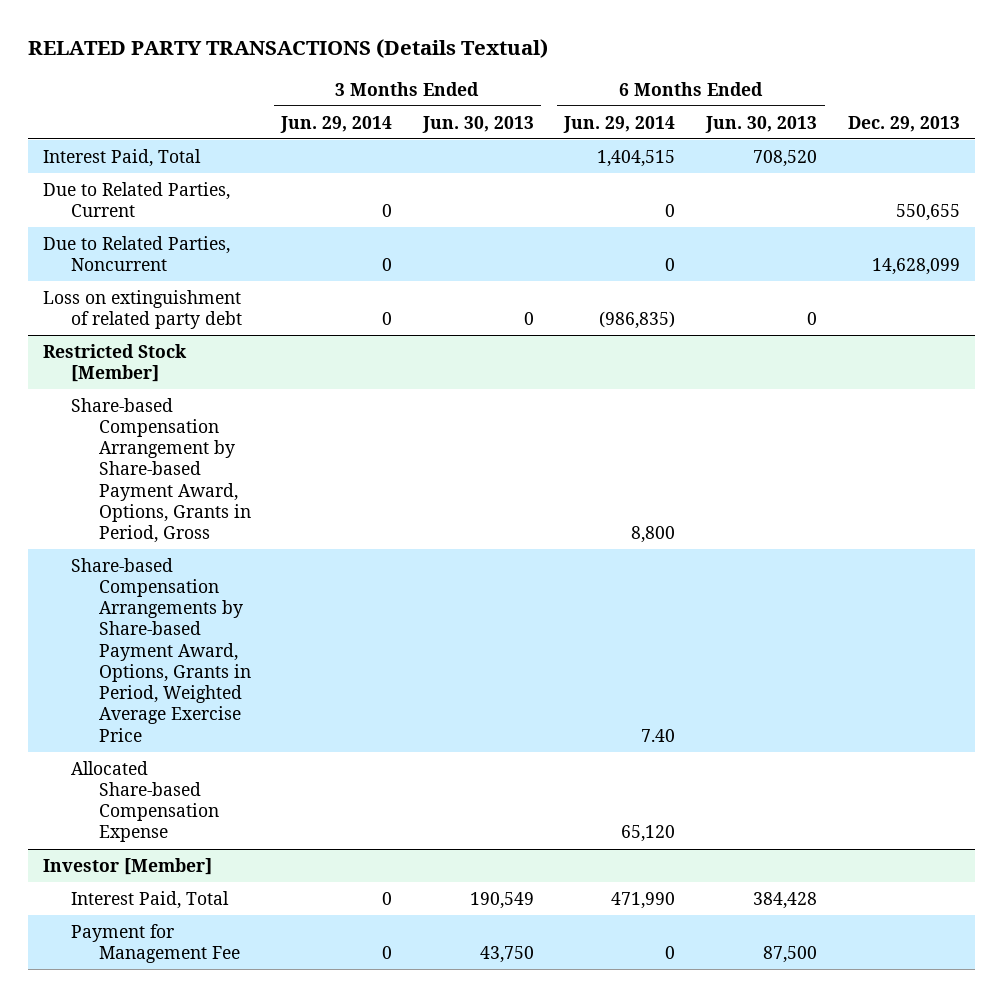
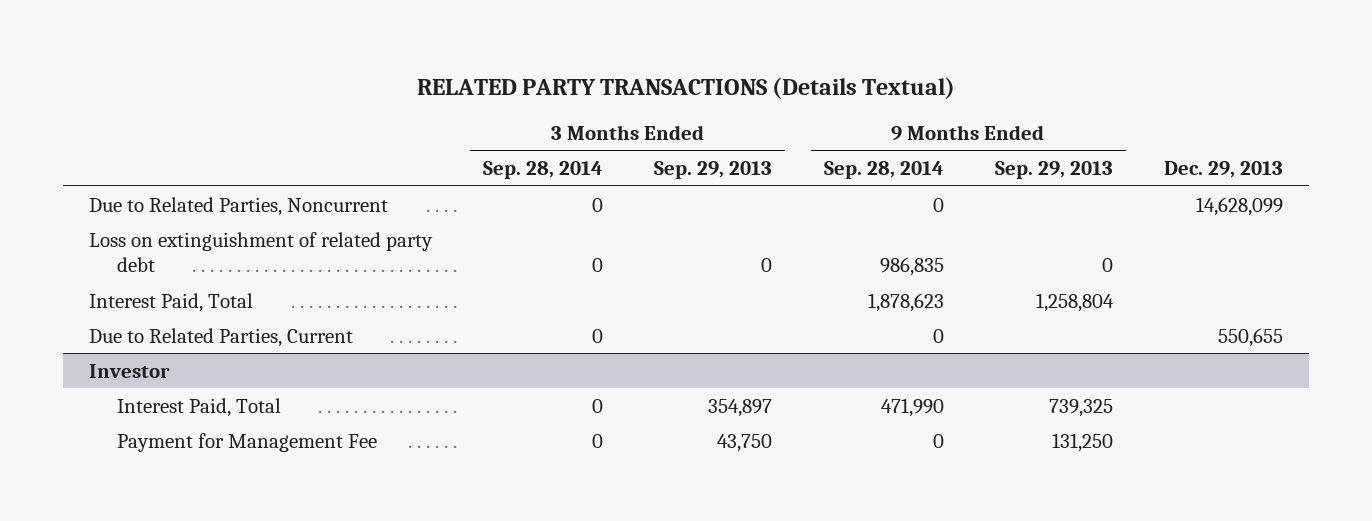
- | 3 Months Ended Jun. 29, 2014 | 3 Months Ended Jun. 30, 2013 | 6 Months Ended Jun. 29, 2014 | 6 Months Ended Jun. 30, 2013 | Dec. 29, 2013
+ | 3 Months Ended Sep. 28, 2014 | 3 Months Ended Sep. 29, 2013 | 9 Months Ended Sep. 28, 2014 | 9 Months Ended Sep. 29, 2013 | Dec. 29, 2013
- Restricted Stock [Member]
- Share-based Compensation Arrangement by Share-based Payment Award, Options, Grants in Period, Gross | | | 8,800 | |
- Share-based Compensation Arrangements by Share-based Payment Award, Options, Grants in Period, Weighted Average Exercise Price | | | 7.40 | |
- Allocated Share-based Compensation Expense | | | 65,120 | |
- Investor [Member]
moved down: Interest Paid, Total | | | 1,878,623 | 1,258,804 |
moved down: Due to Related Parties, Current | 0 | | 0 | | 550,655
+ Investor

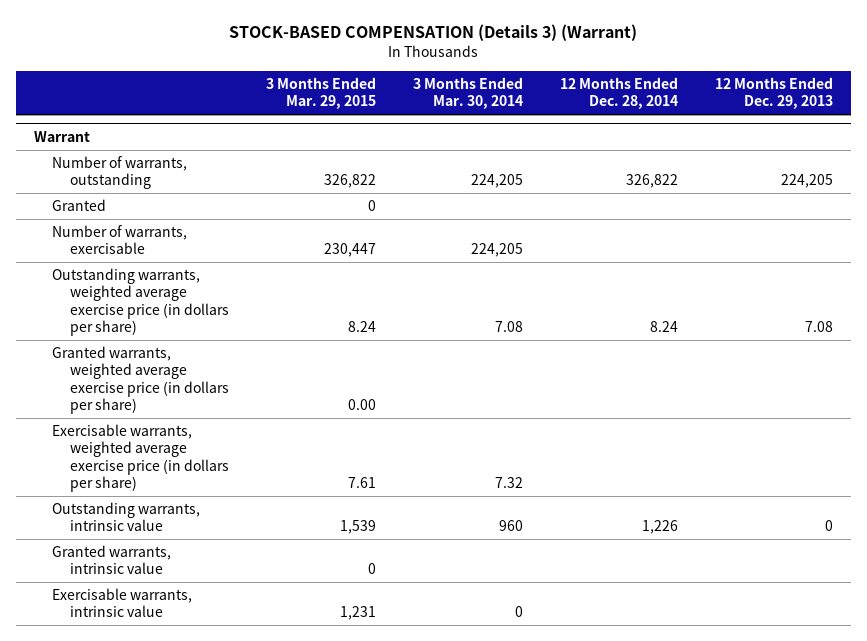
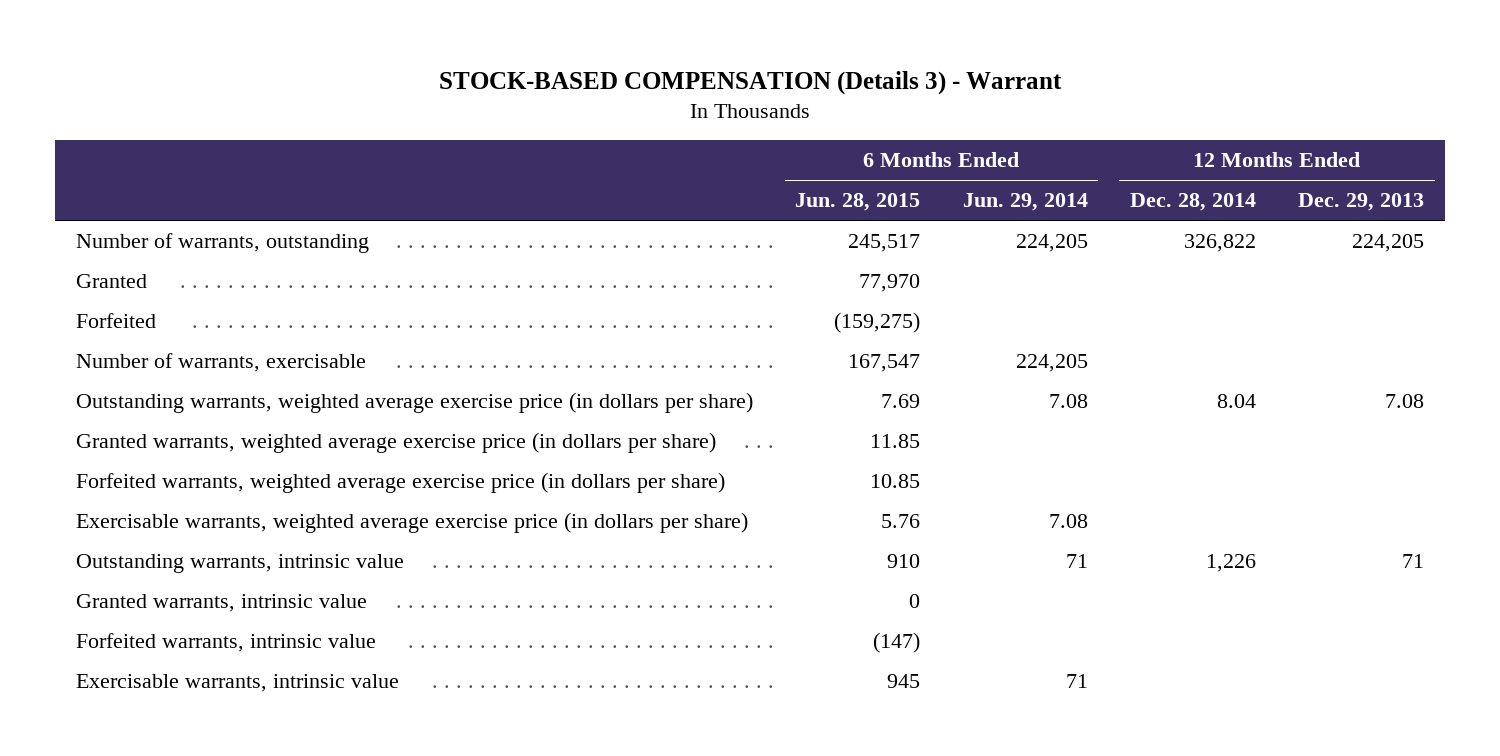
- STOCK-BASED COMPENSATION (Details 3) (Warrant)
+ STOCK-BASED COMPENSATION (Details 3) - Warrant
- | 3 Months Ended Mar. 29, 2015 | 3 Months Ended Mar. 30, 2014 | 12 Months Ended Dec. 28, 2014 | 12 Months Ended Dec. 29, 2013
+ | 6 Months Ended Jun. 28, 2015 | 6 Months Ended Jun. 29, 2014 | 12 Months Ended Dec. 28, 2014 | 12 Months Ended Dec. 29, 2013
- Warrant
+ Forfeited | (159,275) | | |
- Outstanding warrants, weighted average exercise price (in dollars per share) | 8.24 | 7.08 | 8.24 | 7.08
+ Outstanding warrants, weighted average exercise price (in dollars per share) | 7.69 | 7.08 | 8.04 | 7.08
+ Forfeited warrants, weighted average exercise price (in dollars per share) | 10.85 | | |
- Outstanding warrants, intrinsic value | 1,539 | 960 | 1,226 | 0
+ Outstanding warrants, intrinsic value | 910 | 71 | 1,226 | 71
+ Forfeited warrants, intrinsic value | (147) | | |

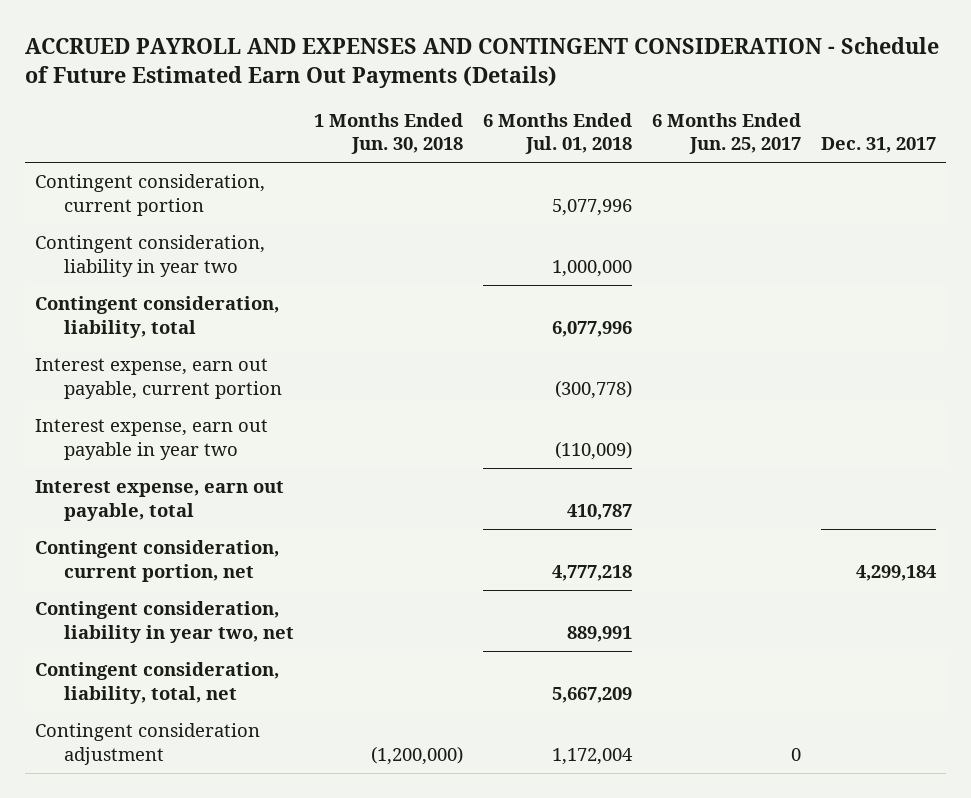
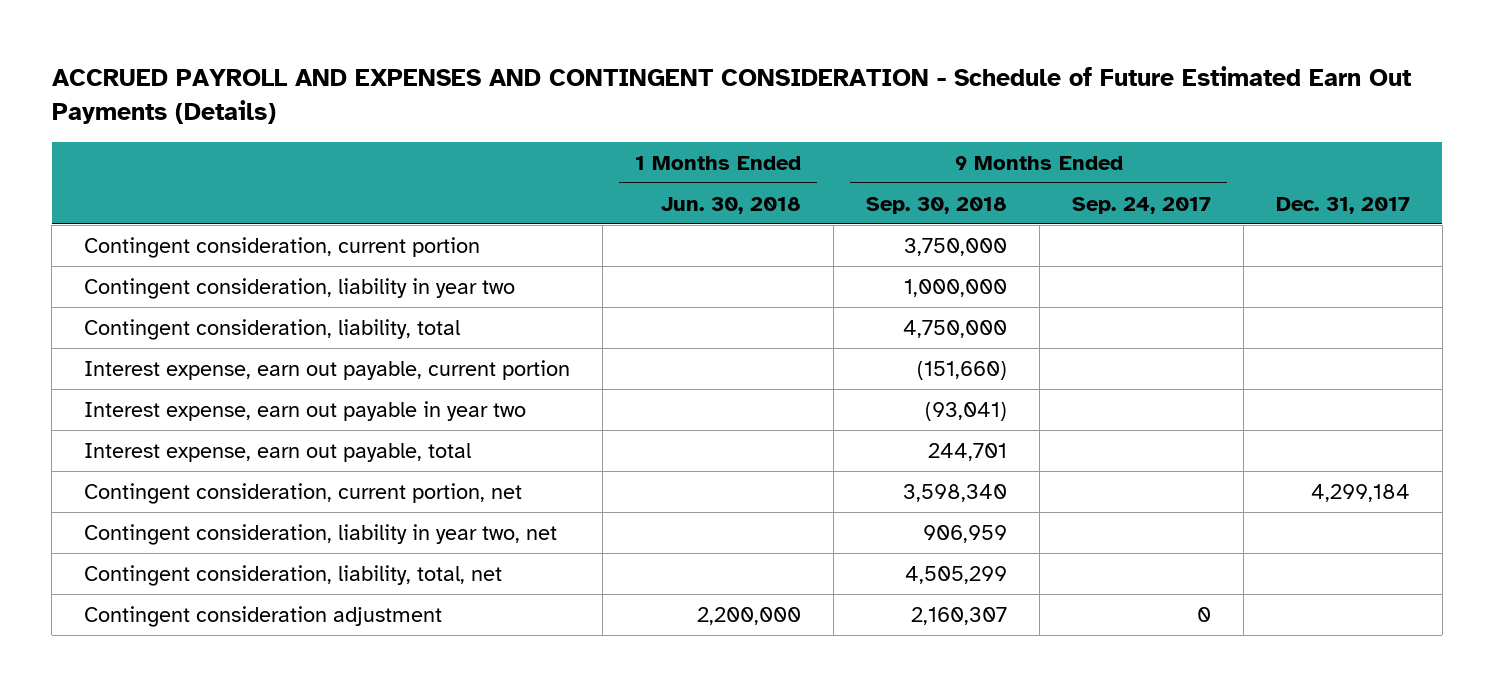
- | 1 Months Ended Jun. 30, 2018 | 6 Months Ended Jul. 01, 2018 | 6 Months Ended Jun. 25, 2017 | Dec. 31, 2017
+ | 1 Months Ended Jun. 30, 2018 | 9 Months Ended Sep. 30, 2018 | 9 Months Ended Sep. 24, 2017 | Dec. 31, 2017
- Contingent consideration adjustment | (1,200,000) | 1,172,004 | 0 |
+ Contingent consideration adjustment | 2,200,000 | 2,160,307 | 0 |

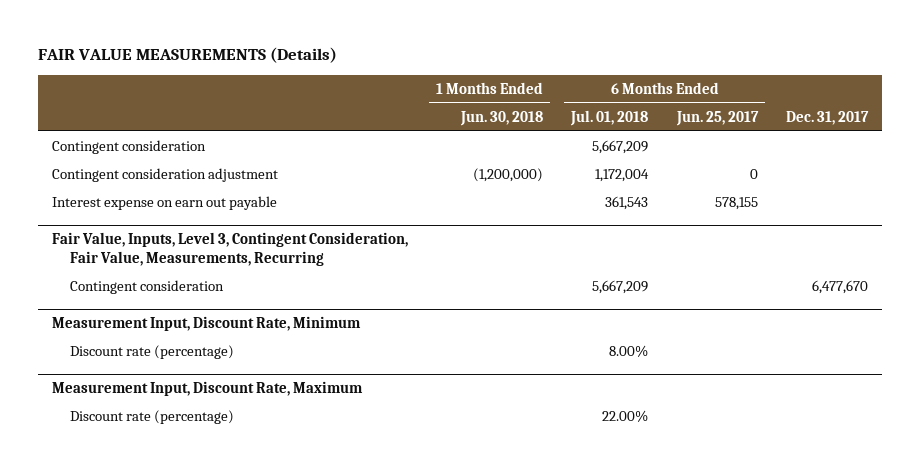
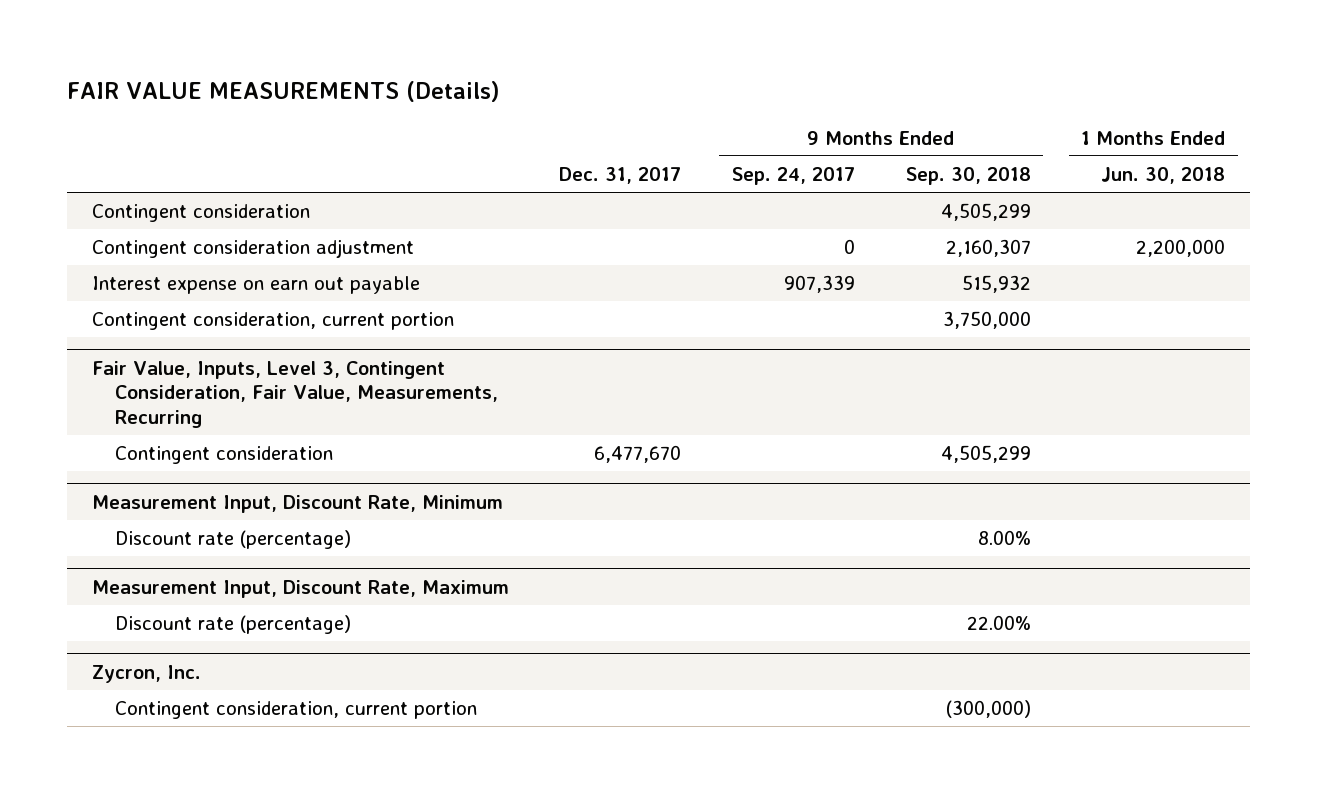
- | 1 Months Ended Jun. 30, 2018 | 6 Months Ended Jul. 01, 2018 | 6 Months Ended Jun. 25, 2017 | Dec. 31, 2017
+ | Dec. 31, 2017 | 9 Months Ended Sep. 24, 2017 | 9 Months Ended Sep. 30, 2018 | 1 Months Ended Jun. 30, 2018
- Contingent consideration adjustment | (1,200,000) | 1,172,004 | 0 |
+ Contingent consideration adjustment | | 0 | 2,160,307 | 2,200,000
+ Contingent consideration, current portion | | | 3,750,000 |
+ Zycron, Inc.
+ Contingent consideration, current portion | | | (300,000) |

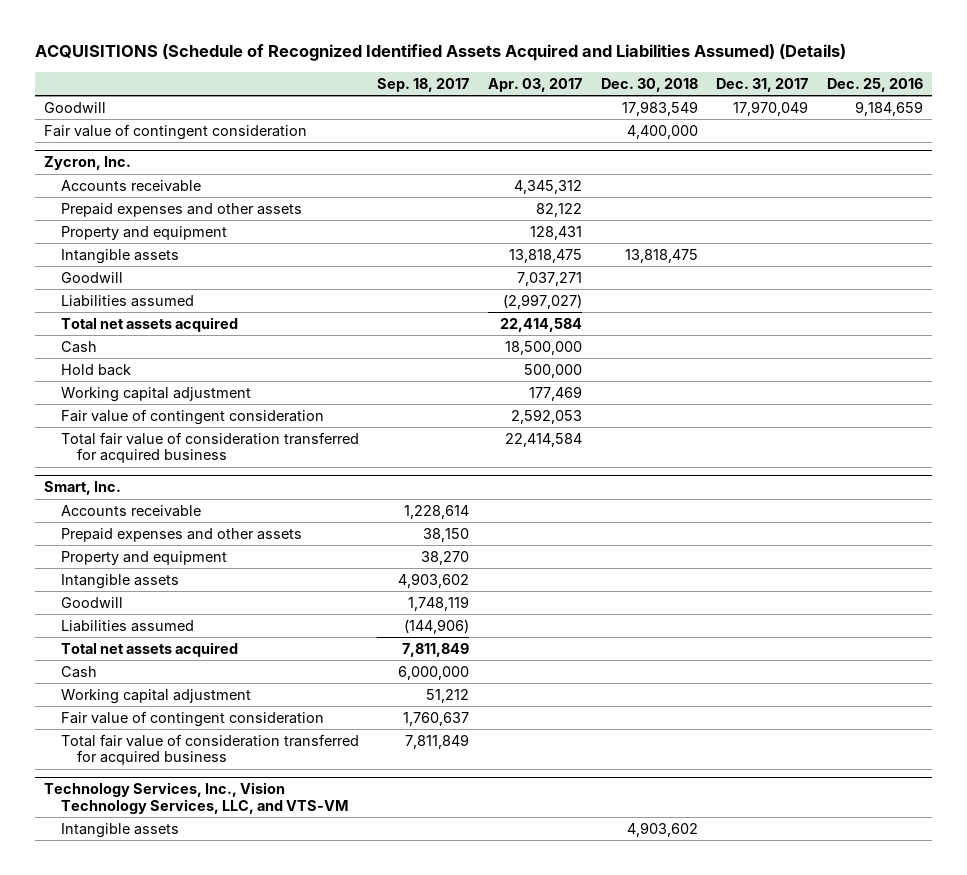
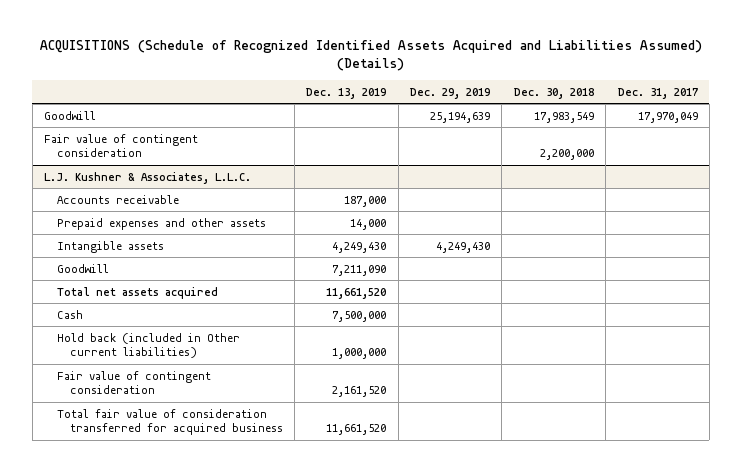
- | Sep. 18, 2017 | Apr. 03, 2017 | Dec. 30, 2018 | Dec. 31, 2017 | Dec. 25, 2016
+ | Dec. 13, 2019 | Dec. 29, 2019 | Dec. 30, 2018 | Dec. 31, 2017
- Fair value of contingent consideration | | | 4,400,000 | |
- Zycron, Inc.
- Accounts receivable | | 4,345,312 | | |
- Prepaid expenses and other assets | | 82,122 | | |
- Property and equipment | | 128,431 | | |
- Intangible assets | | 13,818,475 | 13,818,475 | |
- Goodwill | | 7,037,271 | | |
- Liabilities assumed | | (2,997,027) | | |
- Total net assets acquired | | 22,414,584 | | |
- Cash | | 18,500,000 | | |
- Hold back | | 500,000 | | |
- Working capital adjustment | | 177,469 | | |
- Fair value of contingent consideration | | 2,592,053 | | |
- Total fair value of consideration transferred for acquired business | | 22,414,584 | | |
- Smart, Inc.
- Accounts receivable | 1,228,614 | | | |
- Prepaid expenses and other assets | 38,150 | | | |
- Property and equipment | 38,270 | | | |
- Intangible assets | 4,903,602 | | | |
- Goodwill | 1,748,119 | | | |
- Liabilities assumed | (144,906) | | | |
- Total net assets acquired | 7,811,849 | | | |
- Cash | 6,000,000 | | | |
- Working capital adjustment | 51,212 | | | |
- Fair value of contingent consideration | 1,760,637 | | | |
- Total fair value of consideration transferred for acquired business | 7,811,849 | | | |
- Technology Services, Inc., Vision Technology Services, LLC, and VTS-VM
- Intangible assets | | | 4,903,602 | |
+ Fair value of contingent consideration | | | 2,200,000 |
+ L.J. Kushner & Associates, L.L.C.
+ Accounts receivable | 187,000 | | |
+ Prepaid expenses and other assets | 14,000 | | |
+ Intangible assets | 4,249,430 | 4,249,430 | |
+ Goodwill | 7,211,090 | | |
+ Total net assets acquired | 11,661,520 | | |
+ Cash | 7,500,000 | | |
+ Hold back (included in Other current liabilities) | 1,000,000 | | |
+ Fair value of contingent consideration | 2,161,520 | | |
+ Total fair value of consideration transferred for acquired business | 11,661,520 | | |

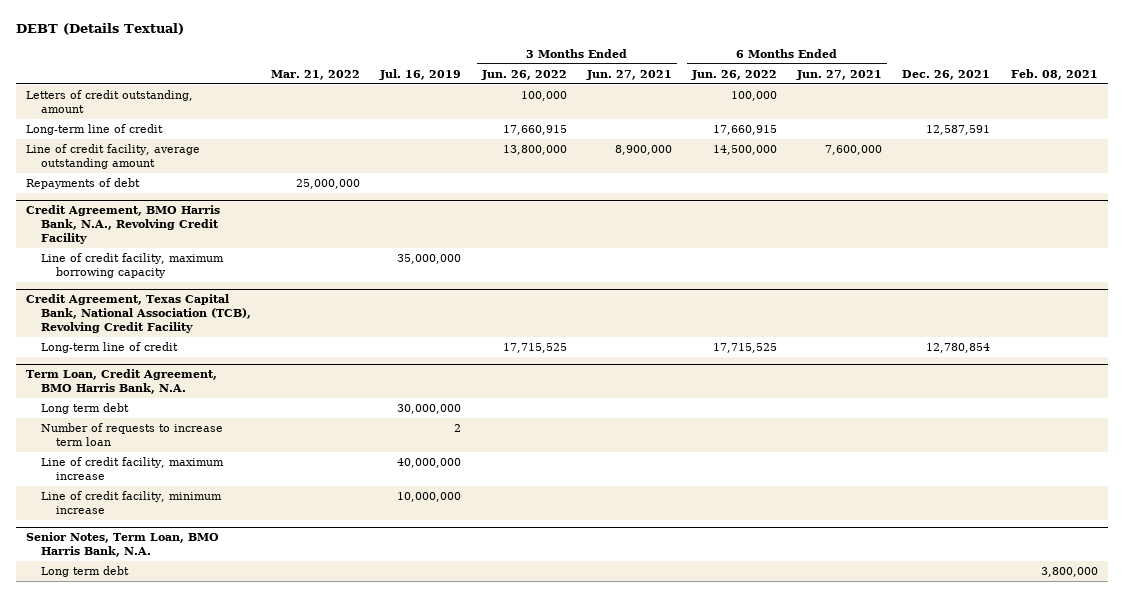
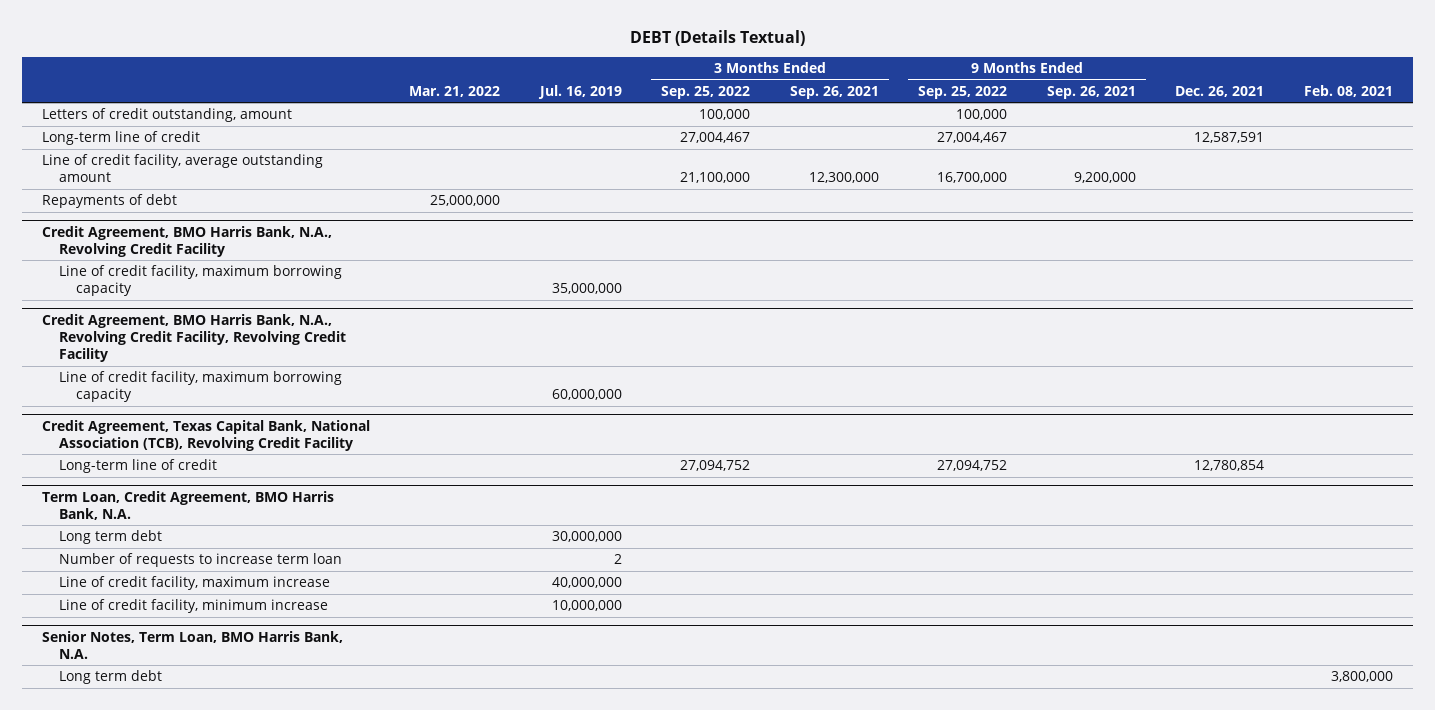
- | Mar. 21, 2022 | Jul. 16, 2019 | 3 Months Ended Jun. 26, 2022 | 3 Months Ended Jun. 27, 2021 | 6 Months Ended Jun. 26, 2022 | 6 Months Ended Jun. 27, 2021 | Dec. 26, 2021 | Feb. 08, 2021
+ | Mar. 21, 2022 | Jul. 16, 2019 | 3 Months Ended Sep. 25, 2022 | 3 Months Ended Sep. 26, 2021 | 9 Months Ended Sep. 25, 2022 | 9 Months Ended Sep. 26, 2021 | Dec. 26, 2021 | Feb. 08, 2021
+ Credit Agreement, BMO Harris Bank, N.A., Revolving Credit Facility, Revolving Credit Facility
+ Line of credit facility, maximum borrowing capacity | | 60,000,000 | | | | | |

